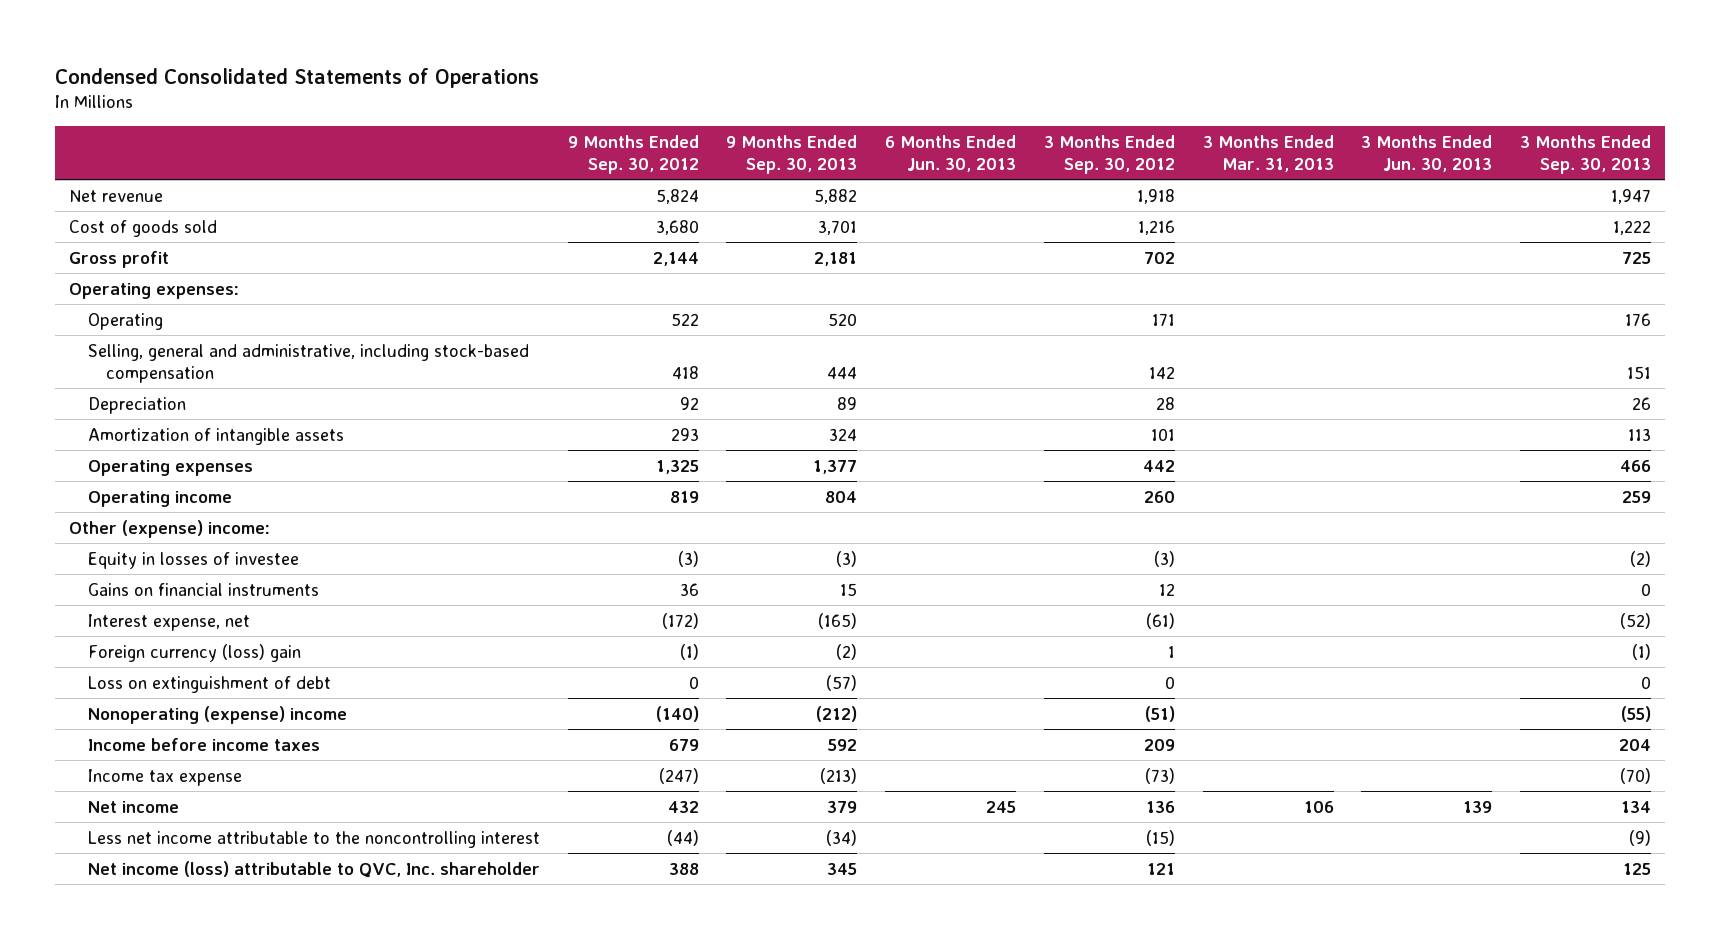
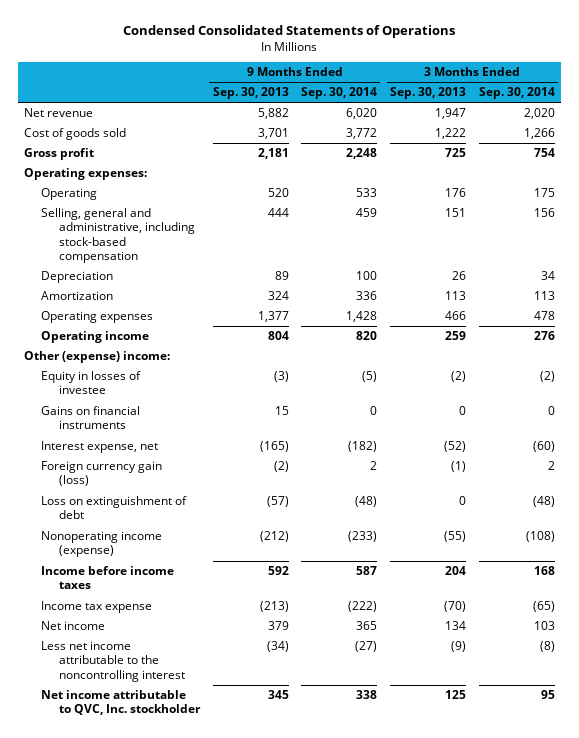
- | 9 Months Ended Sep. 30, 2012 | 9 Months Ended Sep. 30, 2013 | 6 Months Ended Jun. 30, 2013 | 3 Months Ended Sep. 30, 2012 | 3 Months Ended Mar. 31, 2013 | 3 Months Ended Jun. 30, 2013 | 3 Months Ended Sep. 30, 2013
+ | 9 Months Ended Sep. 30, 2013 | 9 Months Ended Sep. 30, 2014 | 3 Months Ended Sep. 30, 2013 | 3 Months Ended Sep. 30, 2014
- Amortization of intangible assets | 293 | 324 | | 101 | | | 113
+ Amortization | 324 | 336 | 113 | 113
- Foreign currency (loss) gain | (1) | (2) | | 1 | | | (1)
+ Foreign currency gain (loss) | (2) | 2 | (1) | 2
- Nonoperating (expense) income | (140) | (212) | | (51) | | | (55)
+ Nonoperating income (expense) | (212) | (233) | (55) | (108)
- Net income (loss) attributable to QVC, Inc. shareholder | 388 | 345 | | 121 | | | 125
+ Net income attributable to QVC, Inc. stockholder | 345 | 338 | 125 | 95

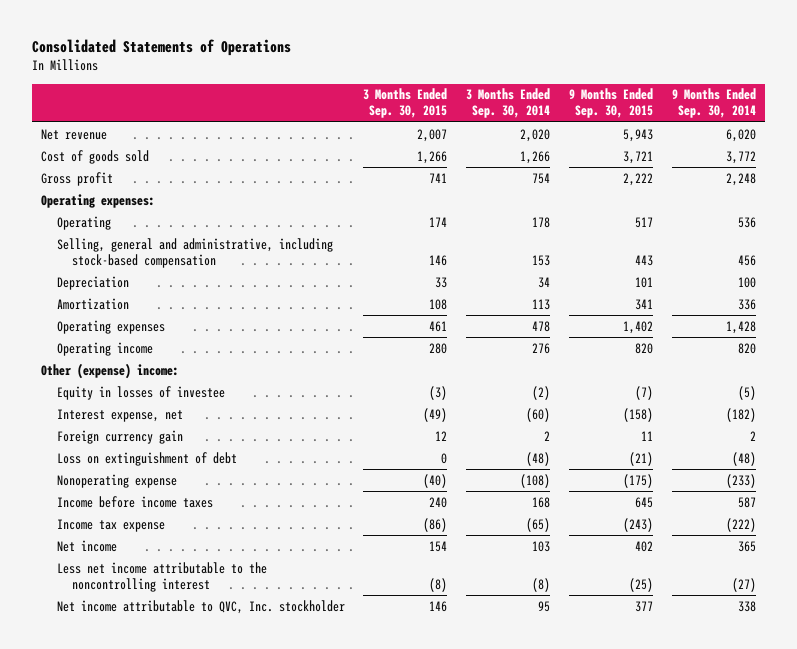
- Condensed Consolidated Statements of Operations
+ Consolidated Statements of Operations
- | 9 Months Ended Sep. 30, 2013 | 9 Months Ended Sep. 30, 2014 | 3 Months Ended Sep. 30, 2013 | 3 Months Ended Sep. 30, 2014
+ | 3 Months Ended Sep. 30, 2015 | 3 Months Ended Sep. 30, 2014 | 9 Months Ended Sep. 30, 2015 | 9 Months Ended Sep. 30, 2014
- Operating | 520 | 533 | 176 | 175
- Selling, general and administrative, including stock-based compensation | 444 | 459 | 151 | 156
+ Operating | 174 | 178 | 517 | 536
+ Selling, general and administrative, including stock-based compensation | 146 | 153 | 443 | 456
- Gains on financial instruments | 15 | 0 | 0 | 0
- Foreign currency gain (loss) | (2) | 2 | (1) | 2
+ Foreign currency gain | 12 | 2 | 11 | 2
- Nonoperating income (expense) | (212) | (233) | (55) | (108)
+ Nonoperating expense | (40) | (108) | (175) | (233)

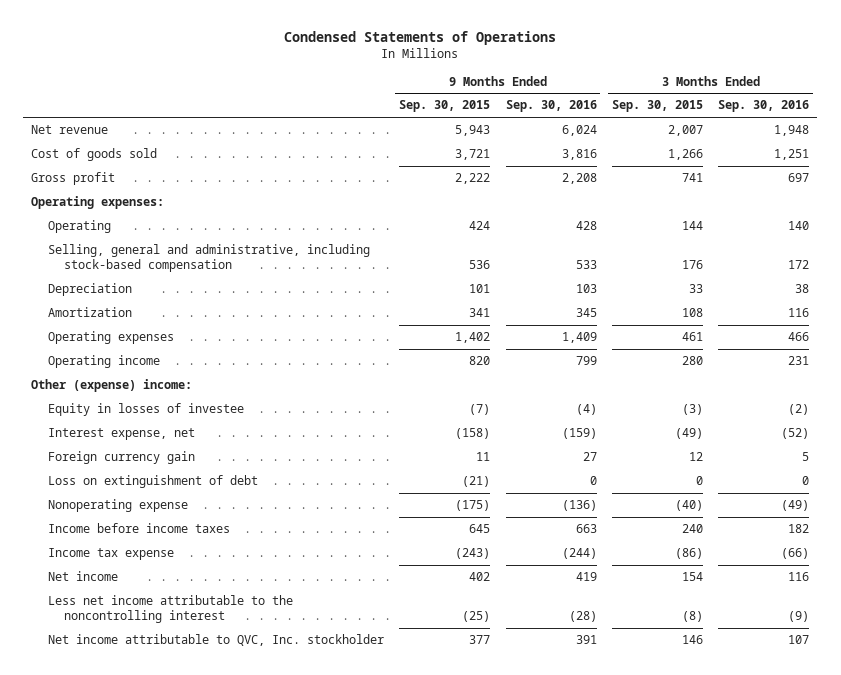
- Consolidated Statements of Operations
+ Condensed Statements of Operations
- | 3 Months Ended Sep. 30, 2015 | 3 Months Ended Sep. 30, 2014 | 9 Months Ended Sep. 30, 2015 | 9 Months Ended Sep. 30, 2014
+ | 9 Months Ended Sep. 30, 2015 | 9 Months Ended Sep. 30, 2016 | 3 Months Ended Sep. 30, 2015 | 3 Months Ended Sep. 30, 2016
- Operating | 174 | 178 | 517 | 536
- Selling, general and administrative, including stock-based compensation | 146 | 153 | 443 | 456
+ Operating | 424 | 428 | 144 | 140
+ Selling, general and administrative, including stock-based compensation | 536 | 533 | 176 | 172

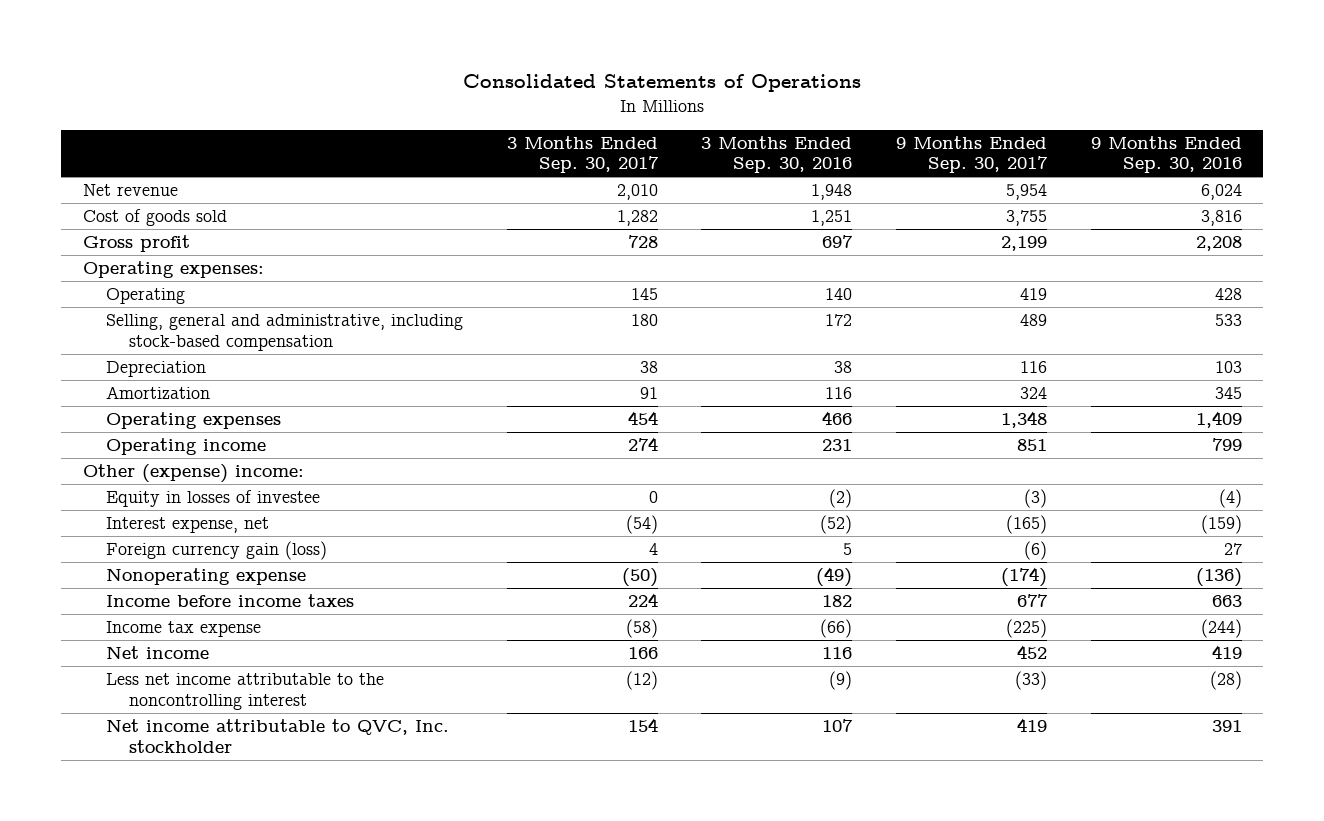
- Condensed Statements of Operations
+ Consolidated Statements of Operations
- | 9 Months Ended Sep. 30, 2015 | 9 Months Ended Sep. 30, 2016 | 3 Months Ended Sep. 30, 2015 | 3 Months Ended Sep. 30, 2016
+ | 3 Months Ended Sep. 30, 2017 | 3 Months Ended Sep. 30, 2016 | 9 Months Ended Sep. 30, 2017 | 9 Months Ended Sep. 30, 2016
- Foreign currency gain | 11 | 27 | 12 | 5
- Loss on extinguishment of debt | (21) | 0 | 0 | 0
+ Foreign currency gain (loss) | 4 | 5 | (6) | 27

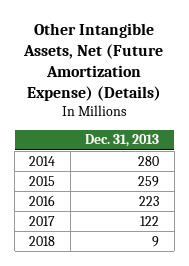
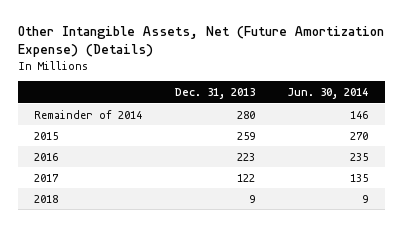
- | Dec. 31, 2013
+ | Dec. 31, 2013 | Jun. 30, 2014
- 2014 | 280
+ Remainder of 2014 | 280 | 146

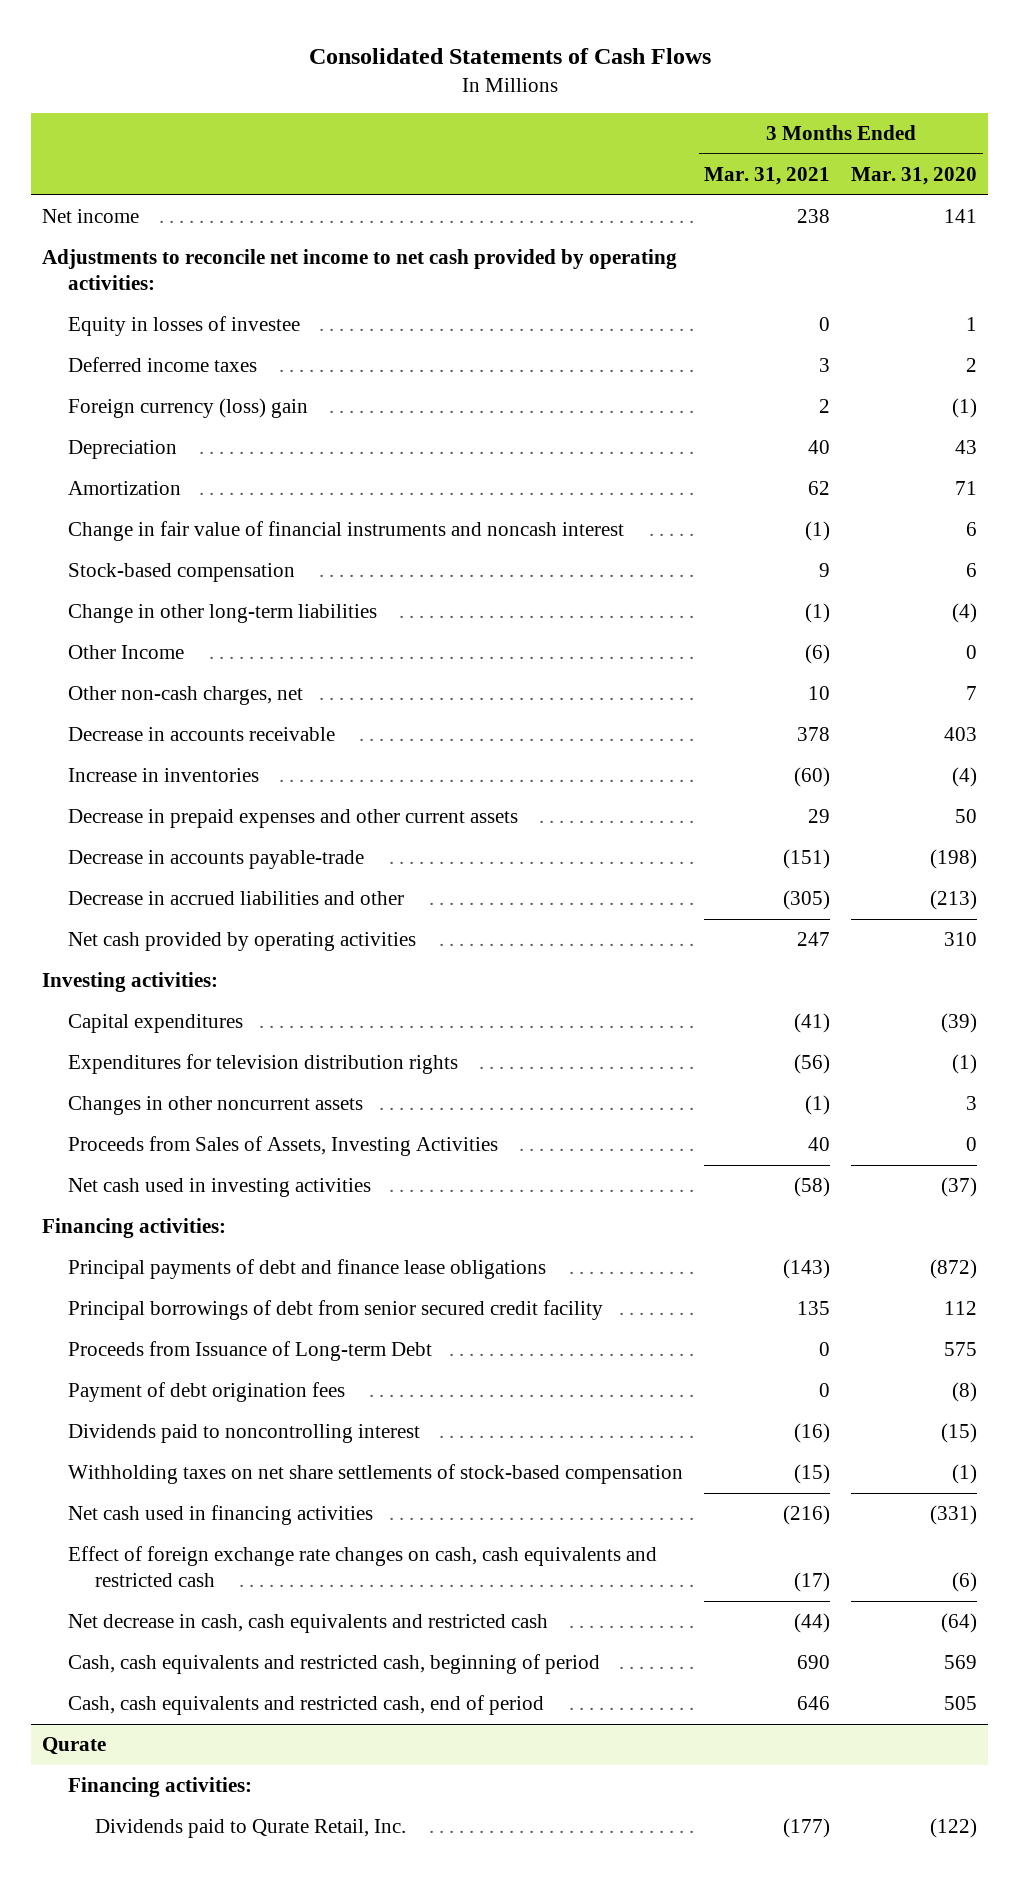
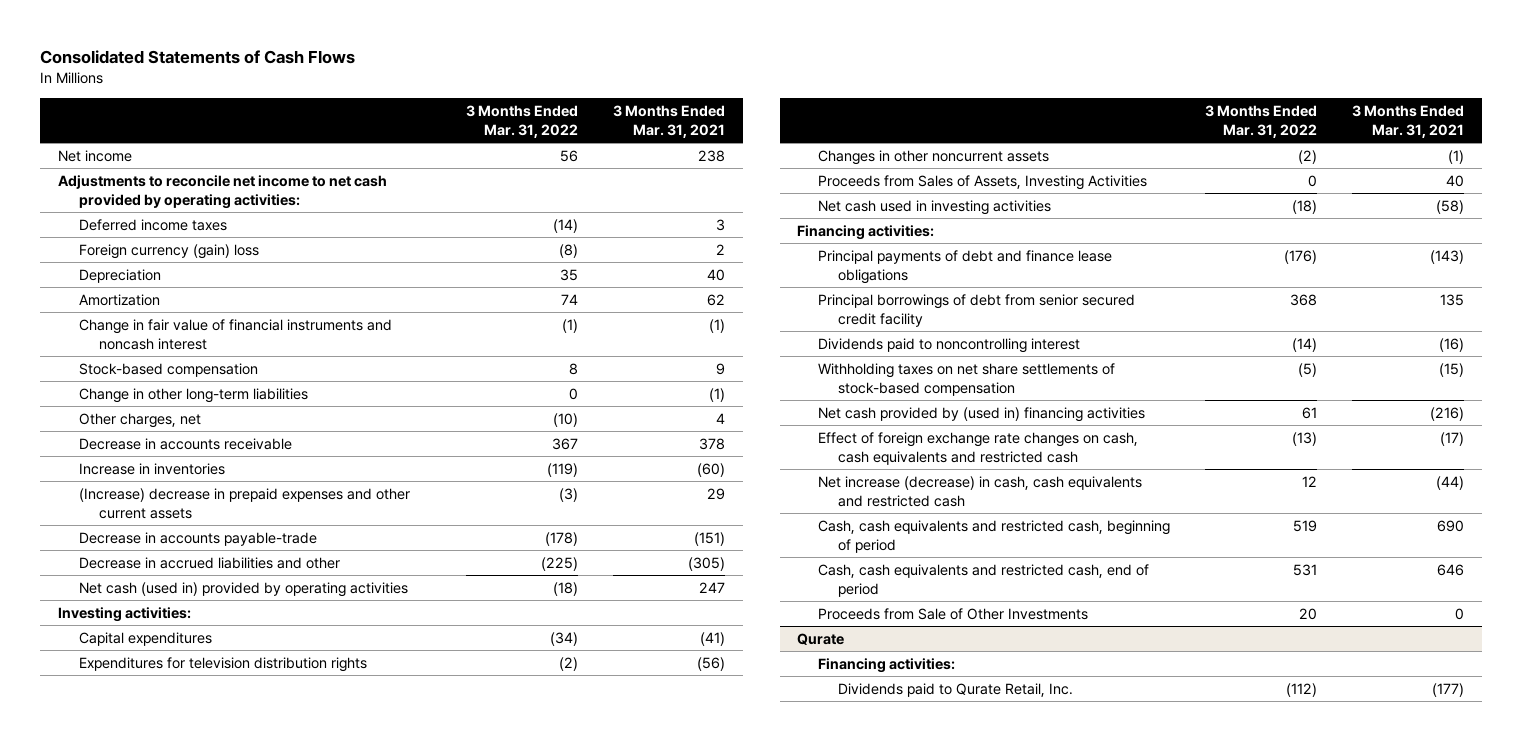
- | 3 Months Ended Mar. 31, 2021 | 3 Months Ended Mar. 31, 2020
+ | 3 Months Ended Mar. 31, 2022 | 3 Months Ended Mar. 31, 2021
- Equity in losses of investee | 0 | 1
- Foreign currency (loss) gain | 2 | (1)
+ Foreign currency (gain) loss | (8) | 2
- Other Income | (6) | 0
- Other non-cash charges, net | 10 | 7
+ Other charges, net | (10) | 4
- Decrease in prepaid expenses and other current assets | 29 | 50
+ (Increase) decrease in prepaid expenses and other current assets | (3) | 29
- Net cash provided by operating activities | 247 | 310
+ Net cash (used in) provided by operating activities | (18) | 247
- Proceeds from Issuance of Long-term Debt | 0 | 575
- Payment of debt origination fees | 0 | (8)
- Net cash used in financing activities | (216) | (331)
+ Net cash provided by (used in) financing activities | 61 | (216)
- Net decrease in cash, cash equivalents and restricted cash | (44) | (64)
+ Net increase (decrease) in cash, cash equivalents and restricted cash | 12 | (44)
+ Proceeds from Sale of Other Investments | 20 | 0

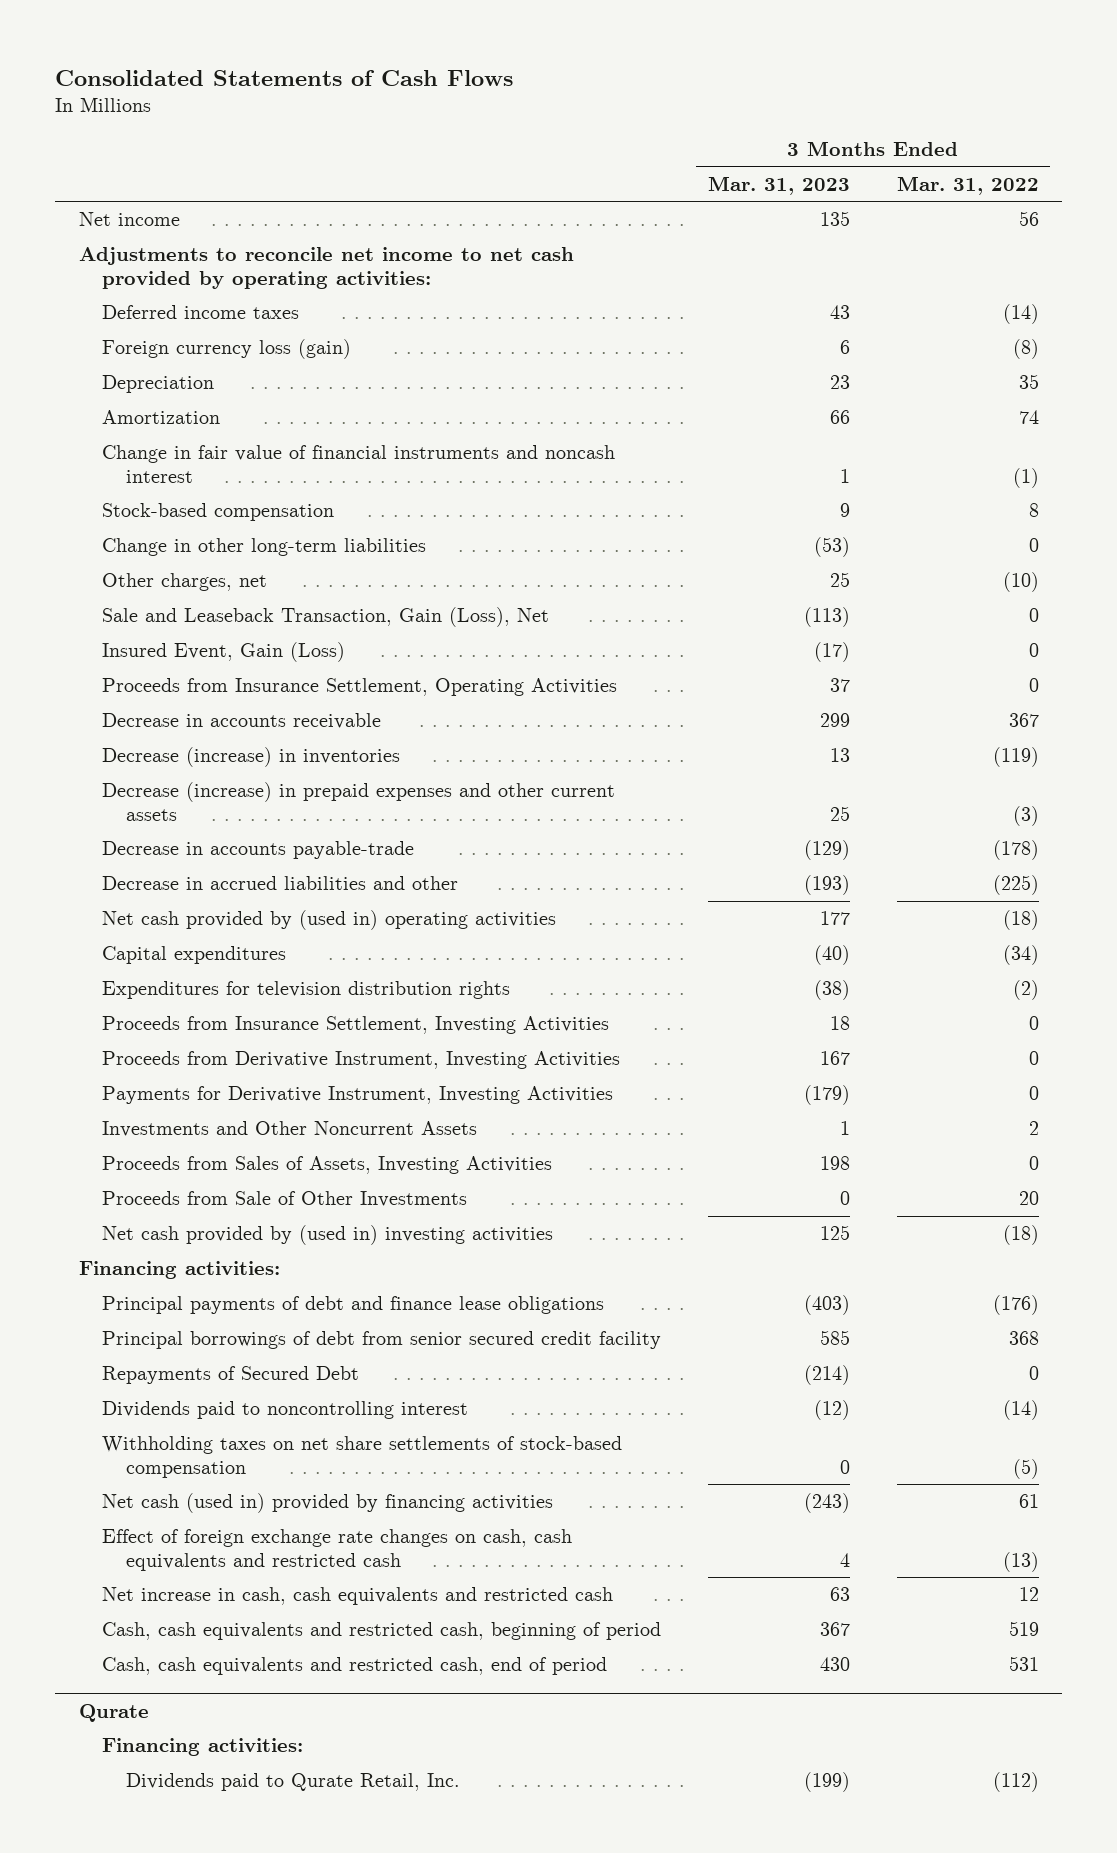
- | 3 Months Ended Mar. 31, 2022 | 3 Months Ended Mar. 31, 2021
+ | 3 Months Ended Mar. 31, 2023 | 3 Months Ended Mar. 31, 2022
- Foreign currency (gain) loss | (8) | 2
+ Foreign currency loss (gain) | 6 | (8)
+ Sale and Leaseback Transaction, Gain (Loss), Net | (113) | 0
+ Insured Event, Gain (Loss) | (17) | 0
+ Proceeds from Insurance Settlement, Operating Activities | 37 | 0
- Increase in inventories | (119) | (60)
- (Increase) decrease in prepaid expenses and other current assets | (3) | 29
+ Decrease (increase) in inventories | 13 | (119)
+ Decrease (increase) in prepaid expenses and other current assets | 25 | (3)
- Net cash (used in) provided by operating activities | (18) | 247
- Investing activities:
+ Net cash provided by (used in) operating activities | 177 | (18)
- Changes in other noncurrent assets | (2) | (1)
+ Proceeds from Insurance Settlement, Investing Activities | 18 | 0
+ Proceeds from Derivative Instrument, Investing Activities | 167 | 0
+ Payments for Derivative Instrument, Investing Activities | (179) | 0
+ Investments and Other Noncurrent Assets | 1 | 2
- Net cash used in investing activities | (18) | (58)
moved up: Proceeds from Sale of Other Investments | 0 | 20
+ Net cash provided by (used in) investing activities | 125 | (18)
+ Repayments of Secured Debt | (214) | 0
- Net cash provided by (used in) financing activities | 61 | (216)
+ Net cash (used in) provided by financing activities | (243) | 61
- Net increase (decrease) in cash, cash equivalents and restricted cash | 12 | (44)
+ Net increase in cash, cash equivalents and restricted cash | 63 | 12

